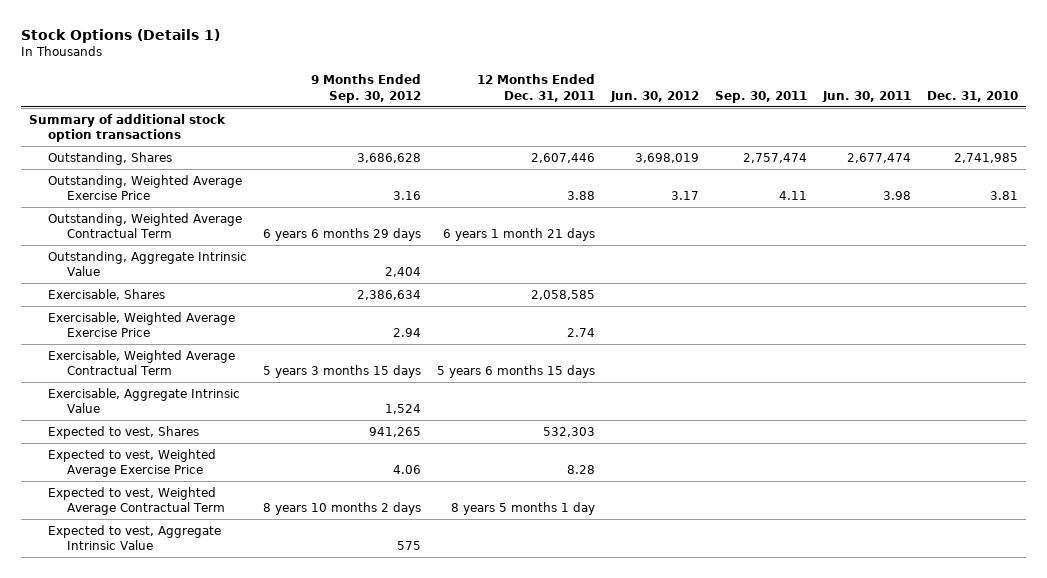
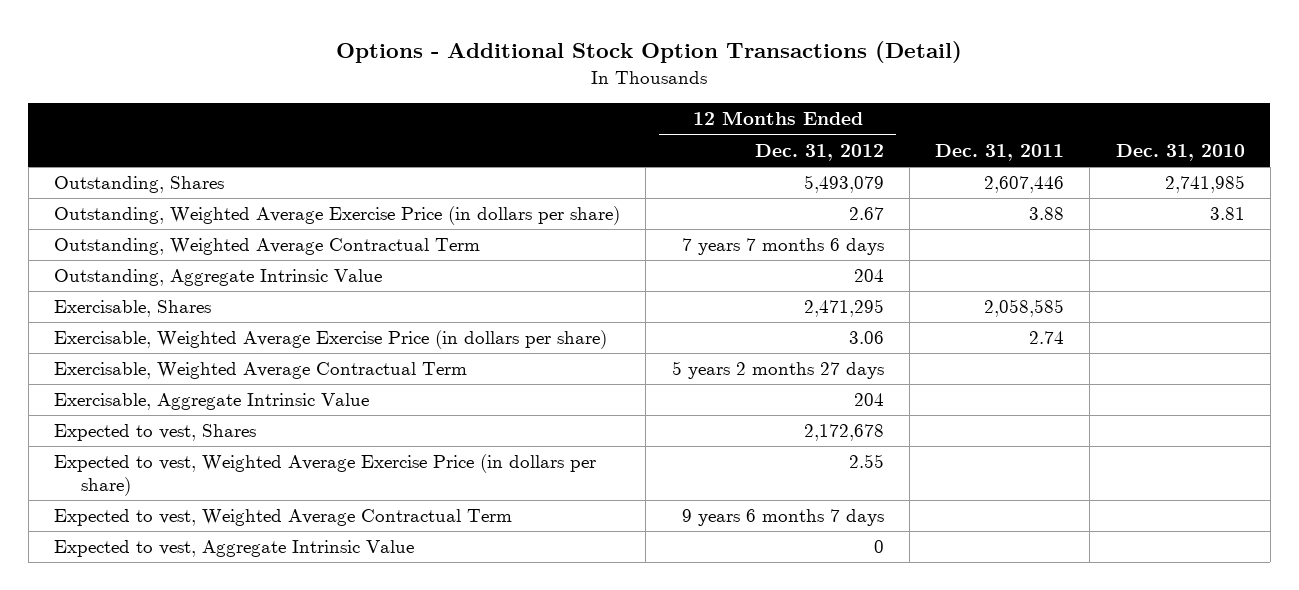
- Stock Options (Details 1)
+ Options - Additional Stock Option Transactions (Detail)
- | 9 Months Ended Sep. 30, 2012 | 12 Months Ended Dec. 31, 2011 | Jun. 30, 2012 | Sep. 30, 2011 | Jun. 30, 2011 | Dec. 31, 2010
+ | 12 Months Ended Dec. 31, 2012 | Dec. 31, 2011 | Dec. 31, 2010
- Summary of additional stock option transactions
- Outstanding, Weighted Average Exercise Price | 3.16 | 3.88 | 3.17 | 4.11 | 3.98 | 3.81
+ Outstanding, Weighted Average Exercise Price (in dollars per share) | 2.67 | 3.88 | 3.81
- Exercisable, Weighted Average Exercise Price | 2.94 | 2.74 | | | |
+ Exercisable, Weighted Average Exercise Price (in dollars per share) | 3.06 | 2.74 |
- Expected to vest, Weighted Average Exercise Price | 4.06 | 8.28 | | | |
+ Expected to vest, Weighted Average Exercise Price (in dollars per share) | 2.55 | |

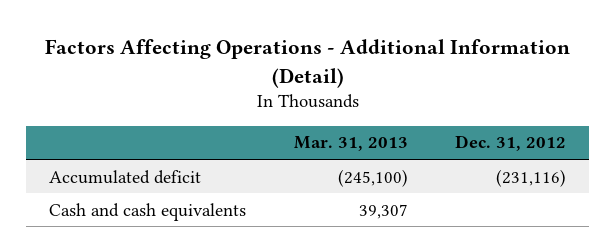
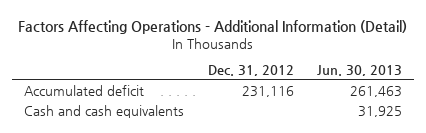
- | Mar. 31, 2013 | Dec. 31, 2012
+ | Dec. 31, 2012 | Jun. 30, 2013
- Accumulated deficit | (245,100) | (231,116)
+ Accumulated deficit | 231,116 | 261,463

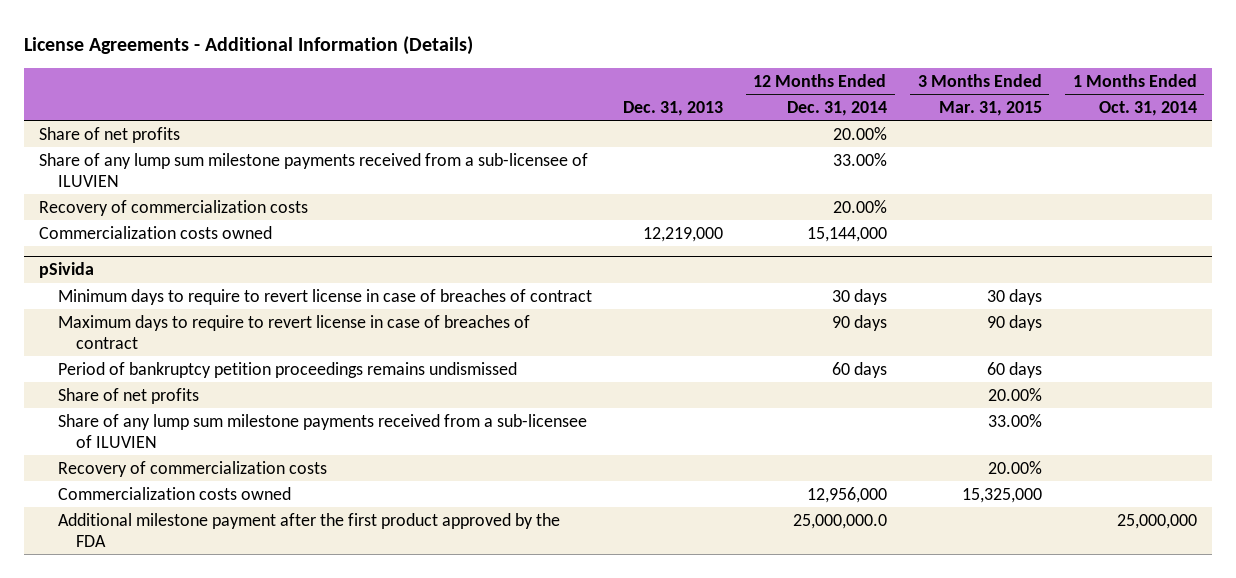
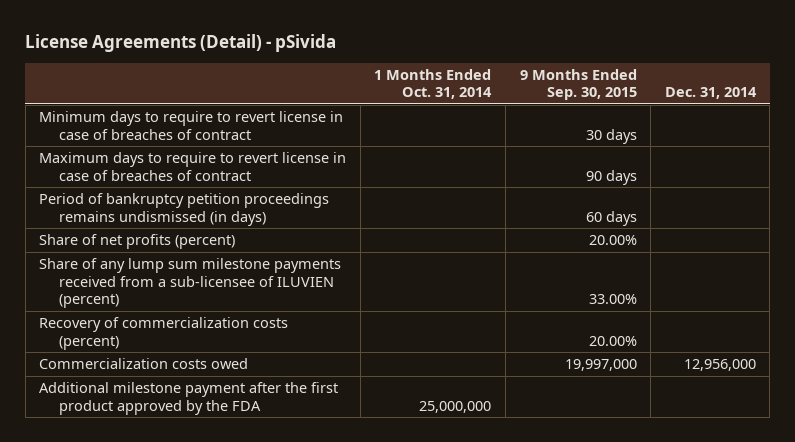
- License Agreements - Additional Information (Details)
+ License Agreements (Detail) - pSivida
- | Dec. 31, 2013 | 12 Months Ended Dec. 31, 2014 | 3 Months Ended Mar. 31, 2015 | 1 Months Ended Oct. 31, 2014
+ | 1 Months Ended Oct. 31, 2014 | 9 Months Ended Sep. 30, 2015 | Dec. 31, 2014
- Share of net profits | | 20.00% | |
- Share of any lump sum milestone payments received from a sub-licensee of ILUVIEN | | 33.00% | |
- Recovery of commercialization costs | | 20.00% | |
- Commercialization costs owned | 12,219,000 | 15,144,000 | |
- pSivida
- Minimum days to require to revert license in case of breaches of contract | | 30 days | 30 days |
- Maximum days to require to revert license in case of breaches of contract | | 90 days | 90 days |
- Period of bankruptcy petition proceedings remains undismissed | | 60 days | 60 days |
- Share of net profits | | | 20.00% |
- Share of any lump sum milestone payments received from a sub-licensee of ILUVIEN | | | 33.00% |
- Recovery of commercialization costs | | | 20.00% |
- Commercialization costs owned | | 12,956,000 | 15,325,000 |
- Additional milestone payment after the first product approved by the FDA | | 25,000,000.0 | | 25,000,000
+ Minimum days to require to revert license in case of breaches of contract | | 30 days |
+ Maximum days to require to revert license in case of breaches of contract | | 90 days |
+ Period of bankruptcy petition proceedings remains undismissed (in days) | | 60 days |
+ Share of net profits (percent) | | 20.00% |
+ Share of any lump sum milestone payments received from a sub-licensee of ILUVIEN (percent) | | 33.00% |
+ Recovery of commercialization costs (percent) | | 20.00% |
+ Commercialization costs owed | | 19,997,000 | 12,956,000
+ Additional milestone payment after the first product approved by the FDA | 25,000,000 | |

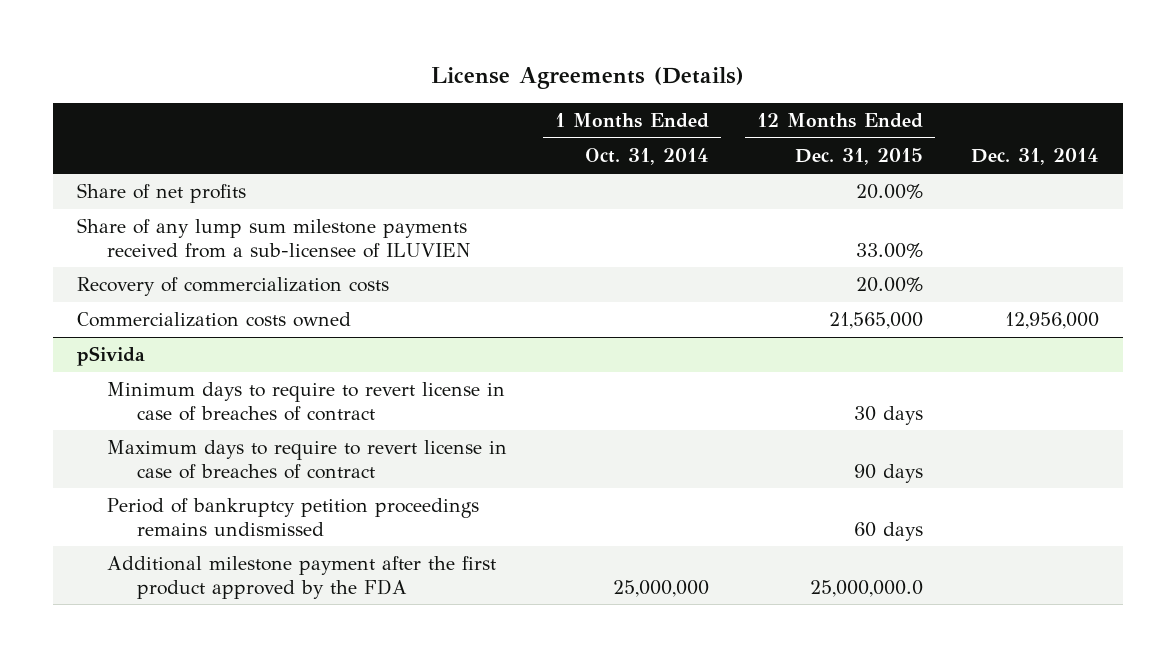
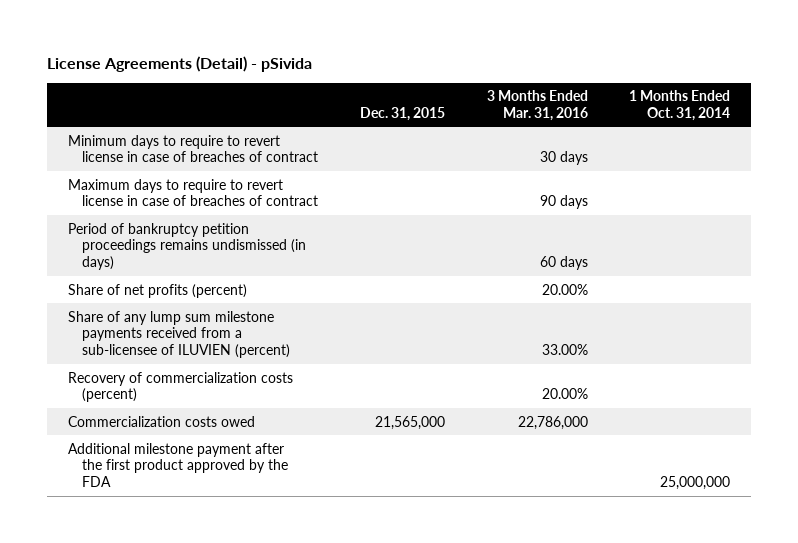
- License Agreements (Details)
+ License Agreements (Detail) - pSivida
- | 1 Months Ended Oct. 31, 2014 | 12 Months Ended Dec. 31, 2015 | Dec. 31, 2014
+ | Dec. 31, 2015 | 3 Months Ended Mar. 31, 2016 | 1 Months Ended Oct. 31, 2014
- Share of net profits | | 20.00% |
- Share of any lump sum milestone payments received from a sub-licensee of ILUVIEN | | 33.00% |
- Recovery of commercialization costs | | 20.00% |
- Commercialization costs owned | | 21,565,000 | 12,956,000
- pSivida
- Minimum days to require to revert license in case of breaches of contract | | 30 days |
- Maximum days to require to revert license in case of breaches of contract | | 90 days |
- Period of bankruptcy petition proceedings remains undismissed | | 60 days |
- Additional milestone payment after the first product approved by the FDA | 25,000,000 | 25,000,000.0 |
+ Minimum days to require to revert license in case of breaches of contract | | 30 days |
+ Maximum days to require to revert license in case of breaches of contract | | 90 days |
+ Period of bankruptcy petition proceedings remains undismissed (in days) | | 60 days |
+ Share of net profits (percent) | | 20.00% |
+ Share of any lump sum milestone payments received from a sub-licensee of ILUVIEN (percent) | | 33.00% |
+ Recovery of commercialization costs (percent) | | 20.00% |
+ Commercialization costs owed | 21,565,000 | 22,786,000 |
+ Additional milestone payment after the first product approved by the FDA | | | 25,000,000

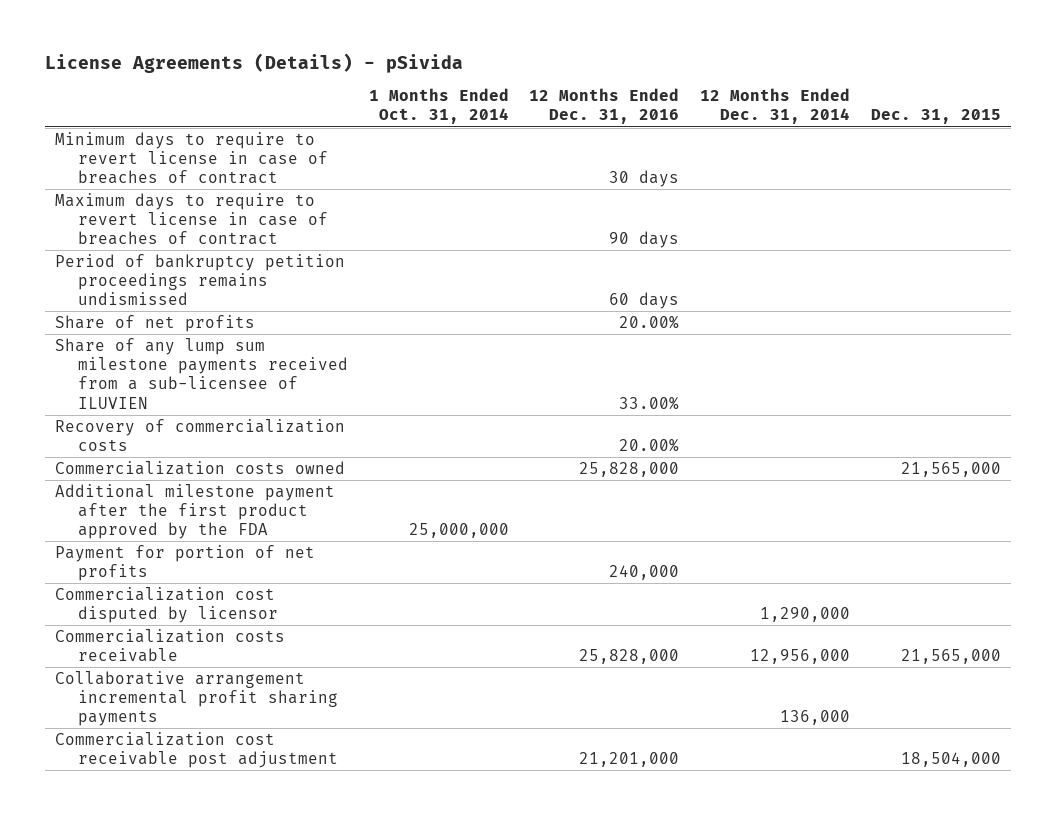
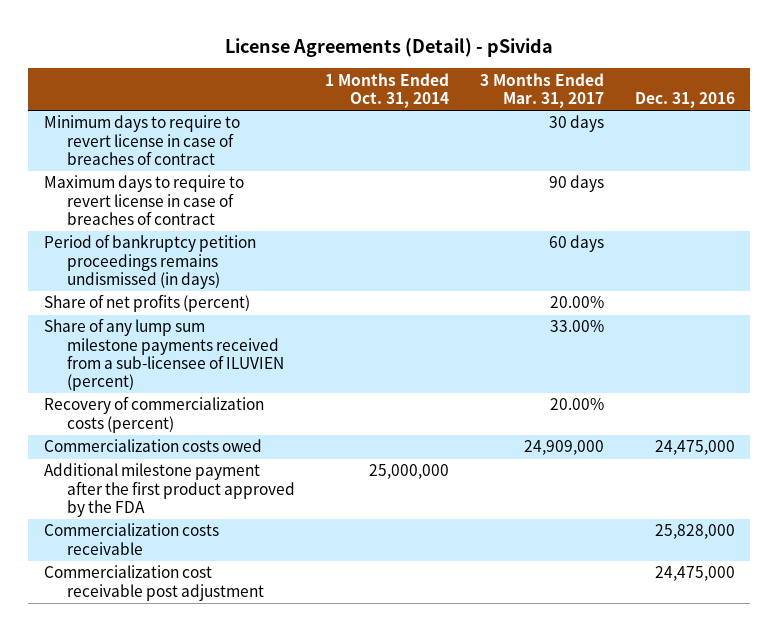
- License Agreements (Details) - pSivida
+ License Agreements (Detail) - pSivida
- | 1 Months Ended Oct. 31, 2014 | 12 Months Ended Dec. 31, 2016 | 12 Months Ended Dec. 31, 2014 | Dec. 31, 2015
+ | 1 Months Ended Oct. 31, 2014 | 3 Months Ended Mar. 31, 2017 | Dec. 31, 2016
- Period of bankruptcy petition proceedings remains undismissed | | 60 days | |
- Share of net profits | | 20.00% | |
- Share of any lump sum milestone payments received from a sub-licensee of ILUVIEN | | 33.00% | |
- Recovery of commercialization costs | | 20.00% | |
- Commercialization costs owned | | 25,828,000 | | 21,565,000
+ Period of bankruptcy petition proceedings remains undismissed (in days) | | 60 days |
+ Share of net profits (percent) | | 20.00% |
+ Share of any lump sum milestone payments received from a sub-licensee of ILUVIEN (percent) | | 33.00% |
+ Recovery of commercialization costs (percent) | | 20.00% |
+ Commercialization costs owed | | 24,909,000 | 24,475,000
- Payment for portion of net profits | | 240,000 | |
- Commercialization cost disputed by licensor | | | 1,290,000 |
- Collaborative arrangement incremental profit sharing payments | | | 136,000 |

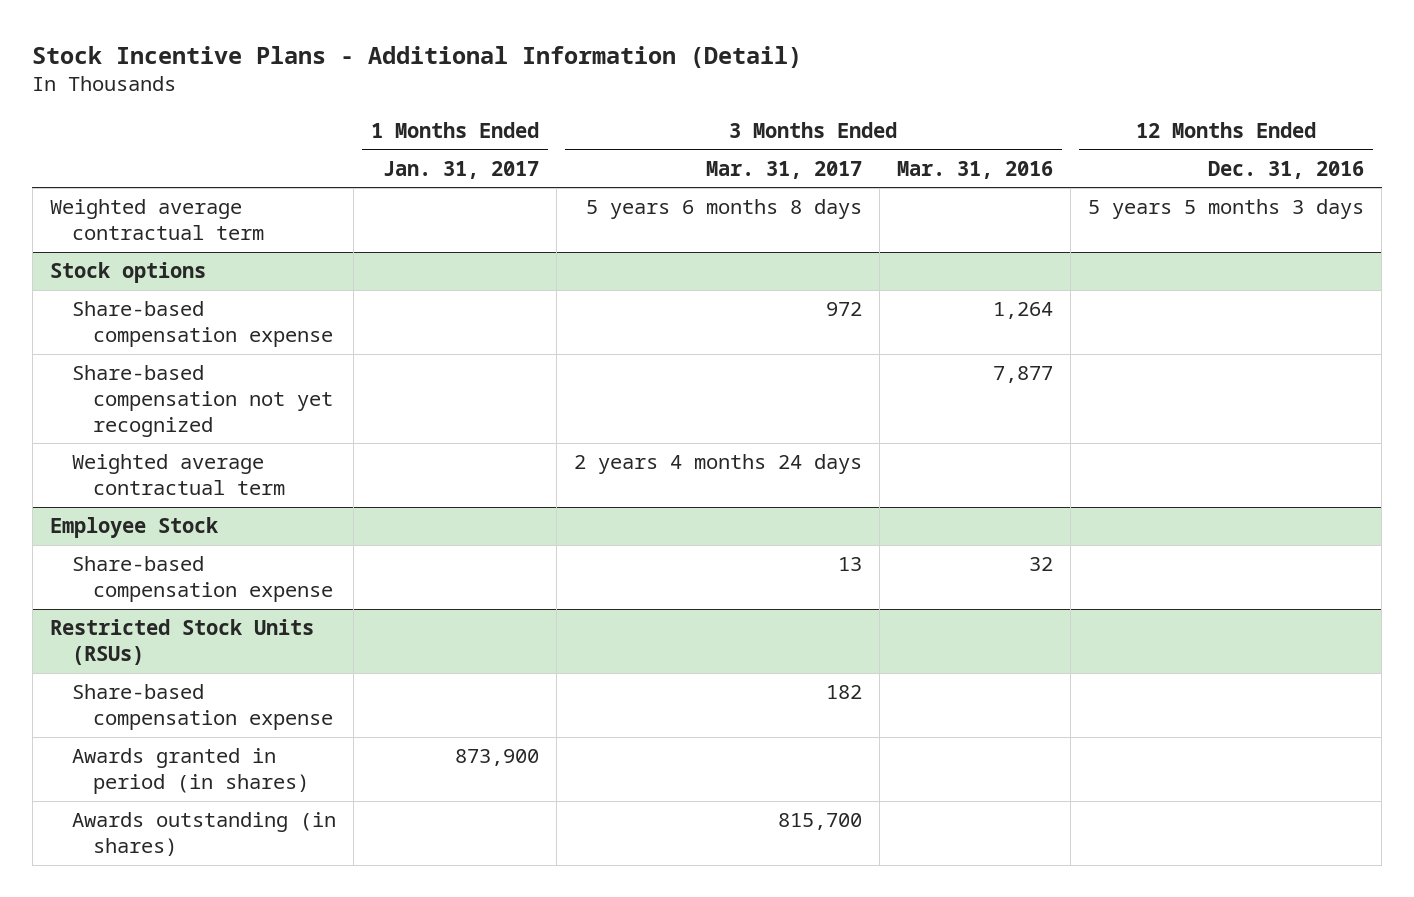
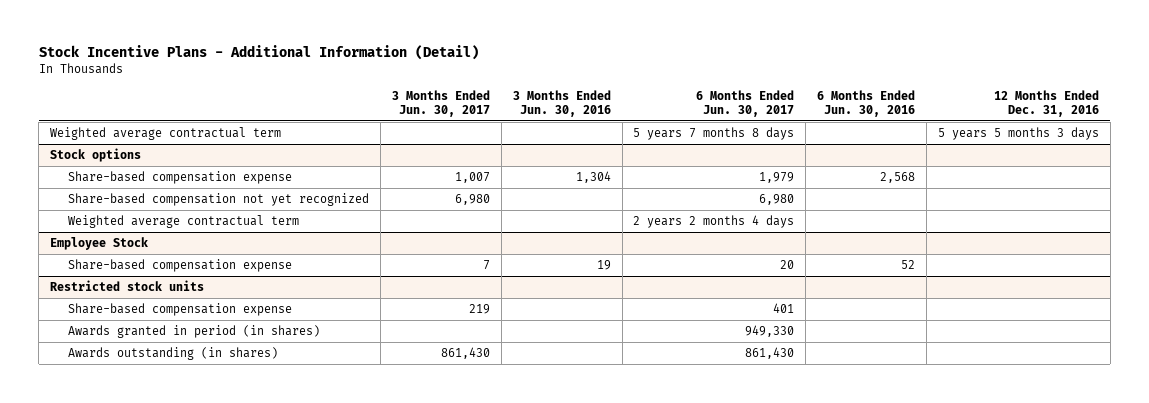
- | 1 Months Ended Jan. 31, 2017 | 3 Months Ended Mar. 31, 2017 | 3 Months Ended Mar. 31, 2016 | 12 Months Ended Dec. 31, 2016
+ | 3 Months Ended Jun. 30, 2017 | 3 Months Ended Jun. 30, 2016 | 6 Months Ended Jun. 30, 2017 | 6 Months Ended Jun. 30, 2016 | 12 Months Ended Dec. 31, 2016
- Restricted Stock Units (RSUs)
+ Restricted stock units

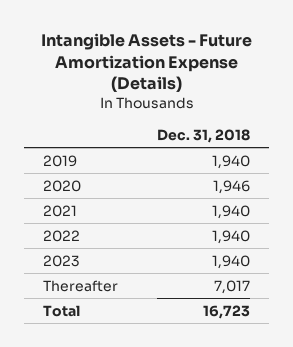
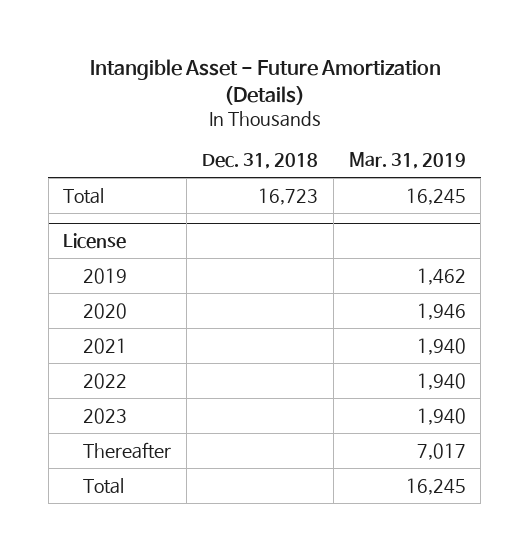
- Intangible Assets - Future Amortization Expense (Details)
+ Intangible Asset - Future Amortization (Details)
- | Dec. 31, 2018
+ | Dec. 31, 2018 | Mar. 31, 2019
- 2019 | 1,940
- 2020 | 1,946
- 2021 | 1,940
- 2022 | 1,940
- 2023 | 1,940
- Thereafter | 7,017
+ License
+ 2019 | | 1,462
+ 2020 | | 1,946
+ 2021 | | 1,940
+ 2022 | | 1,940
+ 2023 | | 1,940
+ Thereafter | | 7,017
+ Total | | 16,245

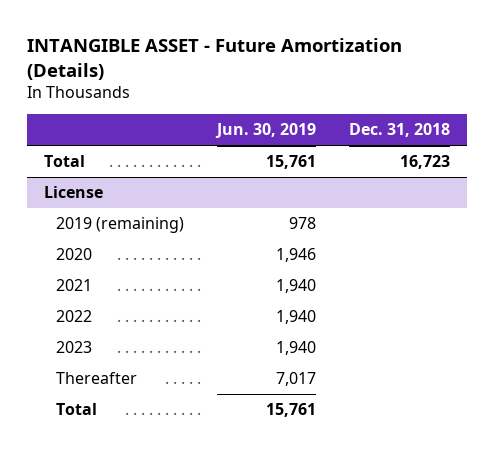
- Intangible Asset - Future Amortization (Details)
+ INTANGIBLE ASSET - Future Amortization (Details)
- | Dec. 31, 2018 | Mar. 31, 2019
+ | Jun. 30, 2019 | Dec. 31, 2018
@ License
- 2019 | | 1,462
+ 2019 (remaining) | 978 |

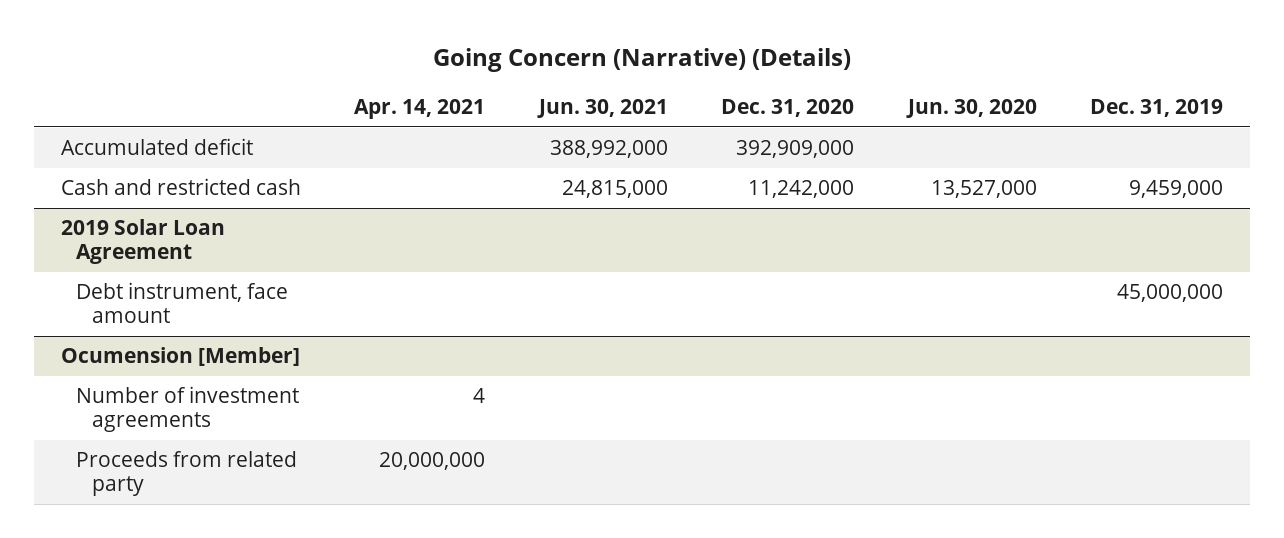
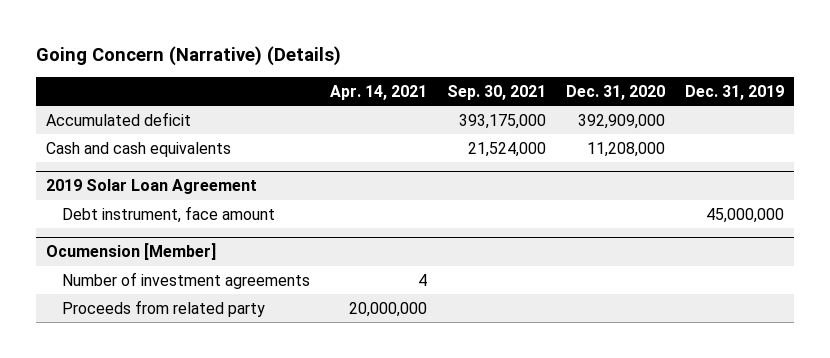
- | Apr. 14, 2021 | Jun. 30, 2021 | Dec. 31, 2020 | Jun. 30, 2020 | Dec. 31, 2019
+ | Apr. 14, 2021 | Sep. 30, 2021 | Dec. 31, 2020 | Dec. 31, 2019
- Cash and restricted cash | | 24,815,000 | 11,242,000 | 13,527,000 | 9,459,000
+ Cash and cash equivalents | | 21,524,000 | 11,208,000 |

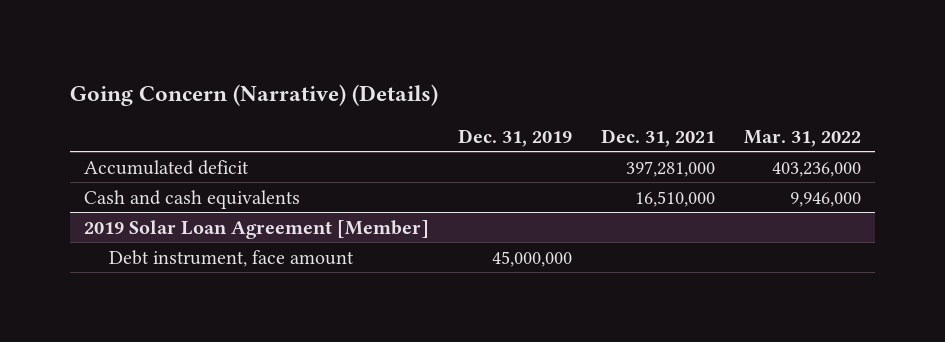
- | Apr. 14, 2021 | Sep. 30, 2021 | Dec. 31, 2020 | Dec. 31, 2019
+ | Dec. 31, 2019 | Dec. 31, 2021 | Mar. 31, 2022
- 2019 Solar Loan Agreement
+ 2019 Solar Loan Agreement [Member]
- Ocumension [Member]
- Number of investment agreements | 4 | | |
- Proceeds from related party | 20,000,000 | | |

